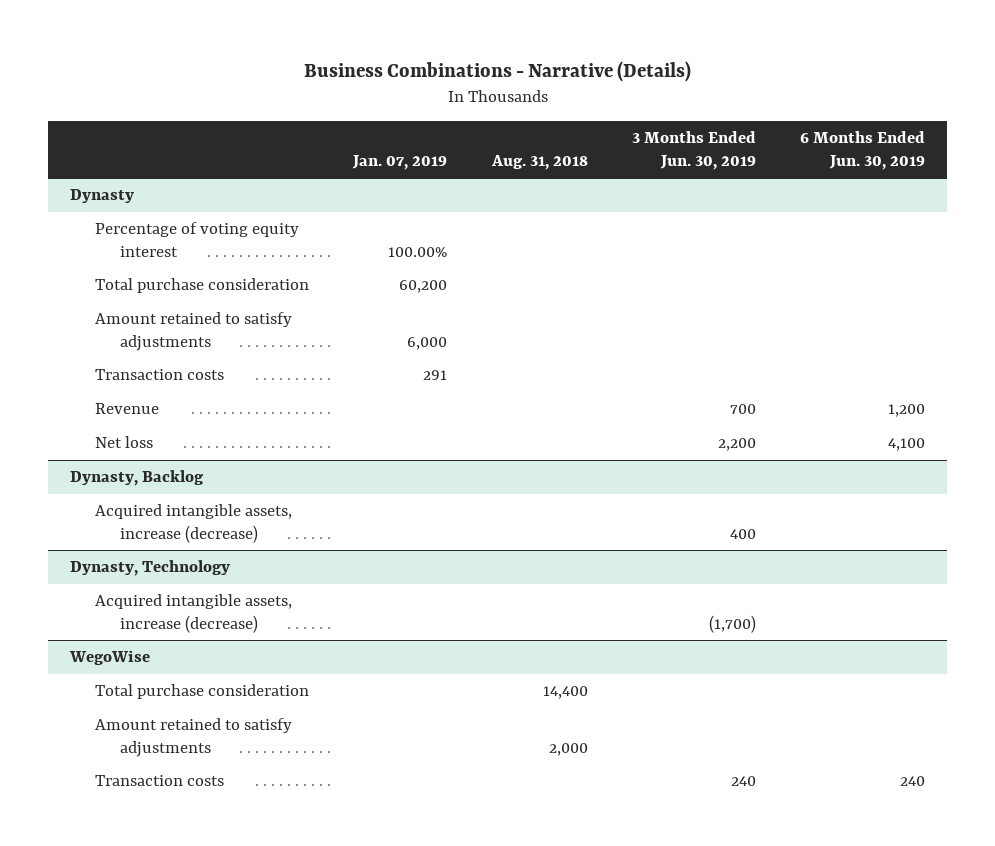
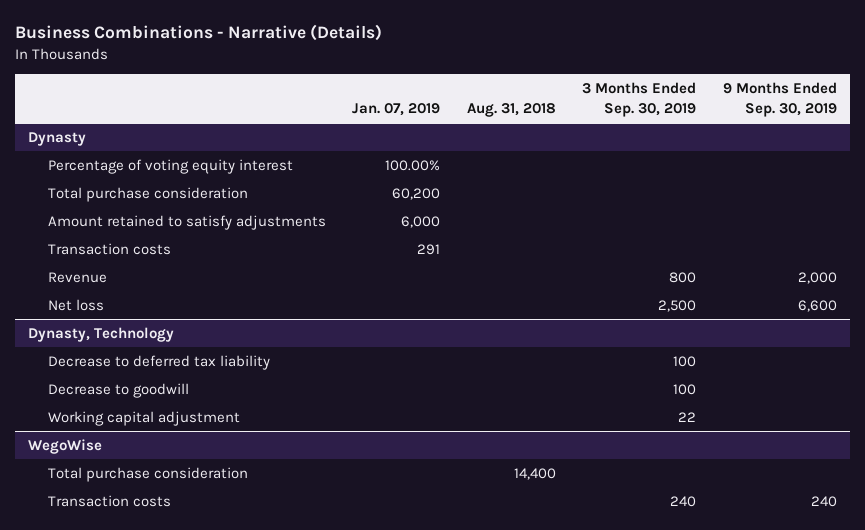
- | Jan. 07, 2019 | Aug. 31, 2018 | 3 Months Ended Jun. 30, 2019 | 6 Months Ended Jun. 30, 2019
+ | Jan. 07, 2019 | Aug. 31, 2018 | 3 Months Ended Sep. 30, 2019 | 9 Months Ended Sep. 30, 2019
- Dynasty, Backlog
- Acquired intangible assets, increase (decrease) | | | 400 |
@ Dynasty, Technology
- Acquired intangible assets, increase (decrease) | | | (1,700) |
+ Decrease to deferred tax liability | | | 100 |
+ Decrease to goodwill | | | 100 |
+ Working capital adjustment | | | 22 |
@ WegoWise
- Amount retained to satisfy adjustments | | 2,000 | |

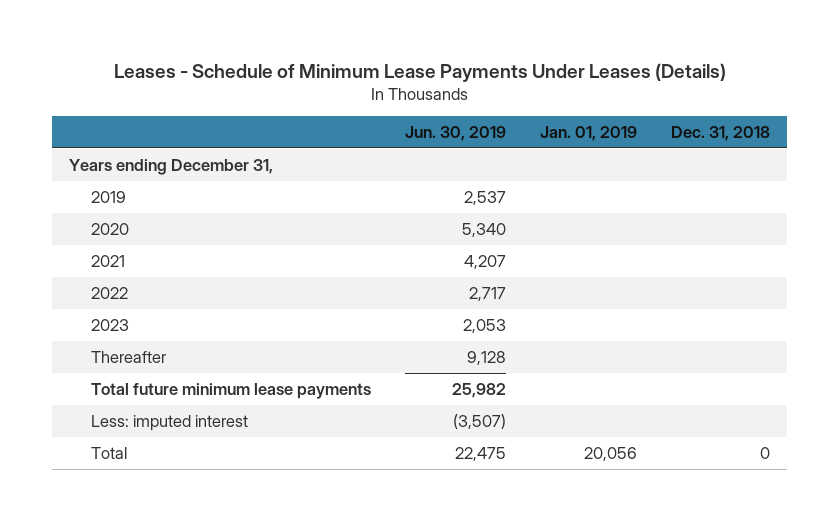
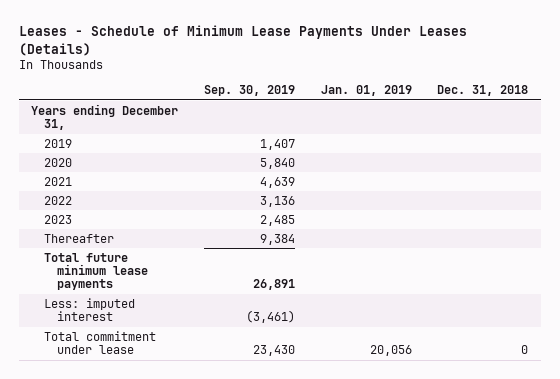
- | Jun. 30, 2019 | Jan. 01, 2019 | Dec. 31, 2018
+ | Sep. 30, 2019 | Jan. 01, 2019 | Dec. 31, 2018
- Total | 22,475 | 20,056 | 0
+ Total commitment under lease | 23,430 | 20,056 | 0

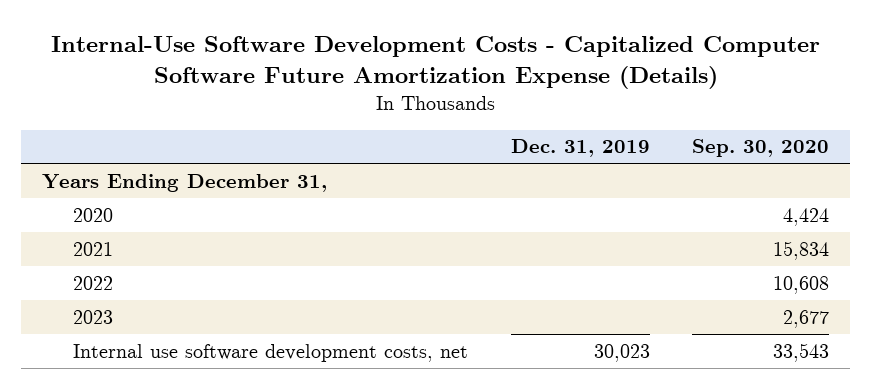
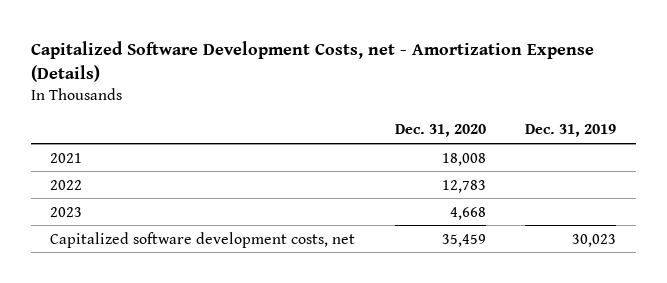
- Internal-Use Software Development Costs - Capitalized Computer Software Future Amortization Expense (Details)
+ Capitalized Software Development Costs, net - Amortization Expense (Details)
- | Dec. 31, 2019 | Sep. 30, 2020
+ | Dec. 31, 2020 | Dec. 31, 2019
- Years Ending December 31,
- 2020 | | 4,424
- Internal use software development costs, net | 30,023 | 33,543
+ Capitalized software development costs, net | 35,459 | 30,023

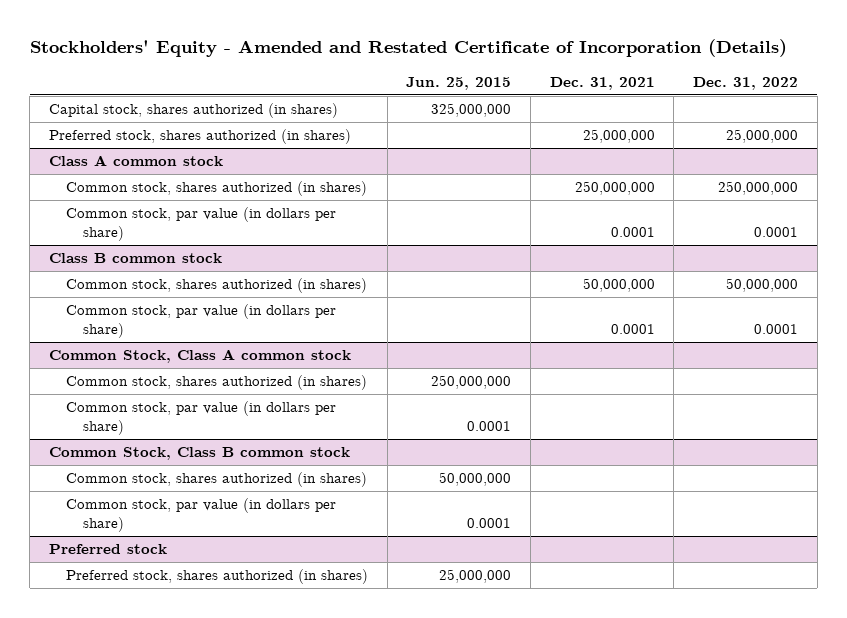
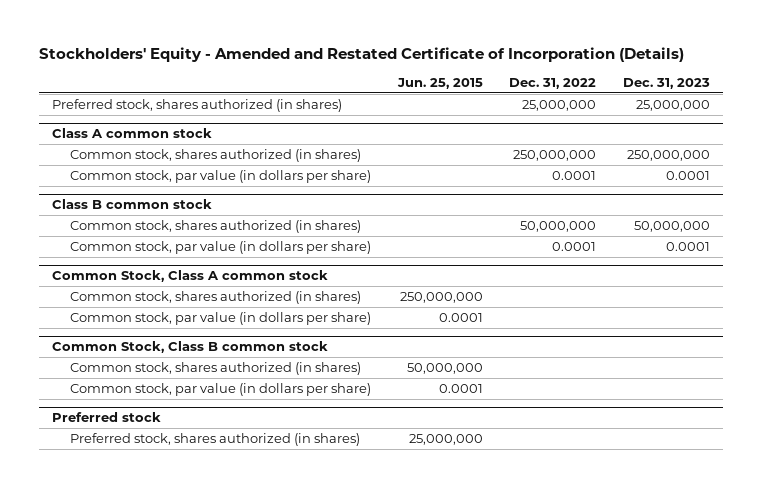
- | Jun. 25, 2015 | Dec. 31, 2021 | Dec. 31, 2022
+ | Jun. 25, 2015 | Dec. 31, 2022 | Dec. 31, 2023
- Capital stock, shares authorized (in shares) | 325,000,000 | |

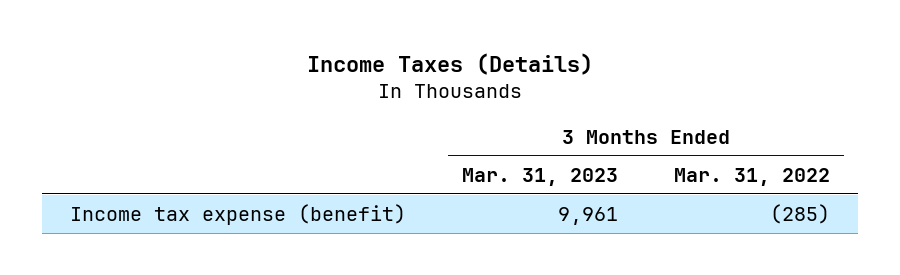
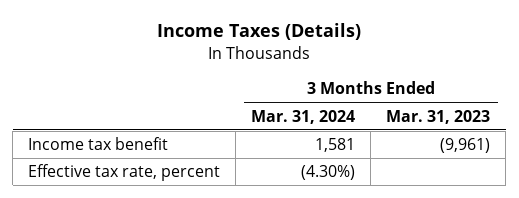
- | 3 Months Ended Mar. 31, 2023 | 3 Months Ended Mar. 31, 2022
+ | 3 Months Ended Mar. 31, 2024 | 3 Months Ended Mar. 31, 2023
- Income tax expense (benefit) | 9,961 | (285)
+ Income tax benefit | 1,581 | (9,961)
+ Effective tax rate, percent | (4.30%) |

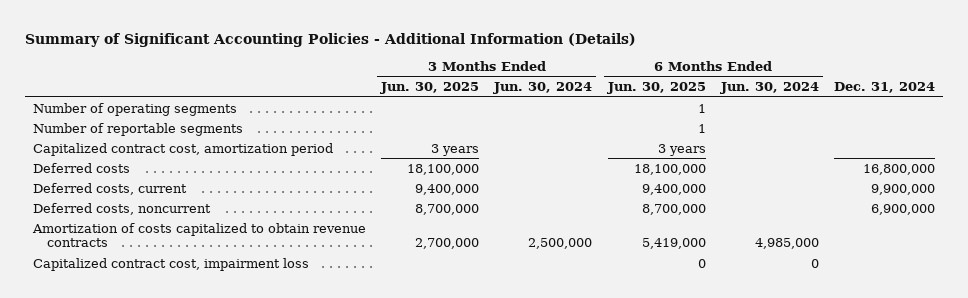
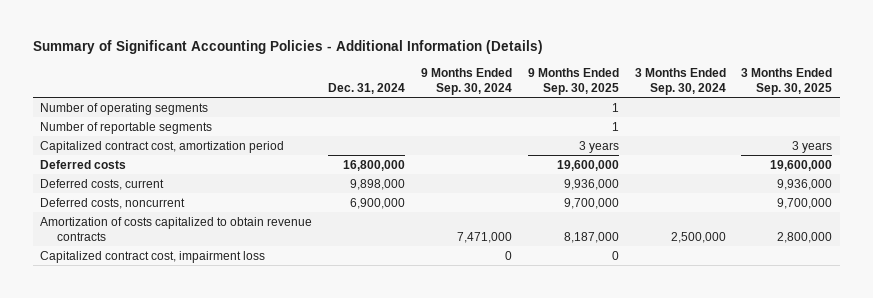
- | 3 Months Ended Jun. 30, 2025 | 3 Months Ended Jun. 30, 2024 | 6 Months Ended Jun. 30, 2025 | 6 Months Ended Jun. 30, 2024 | Dec. 31, 2024
+ | Dec. 31, 2024 | 9 Months Ended Sep. 30, 2024 | 9 Months Ended Sep. 30, 2025 | 3 Months Ended Sep. 30, 2024 | 3 Months Ended Sep. 30, 2025
- Deferred costs, current | 9,400,000 | | 9,400,000 | | 9,900,000
+ Deferred costs, current | 9,898,000 | | 9,936,000 | | 9,936,000

